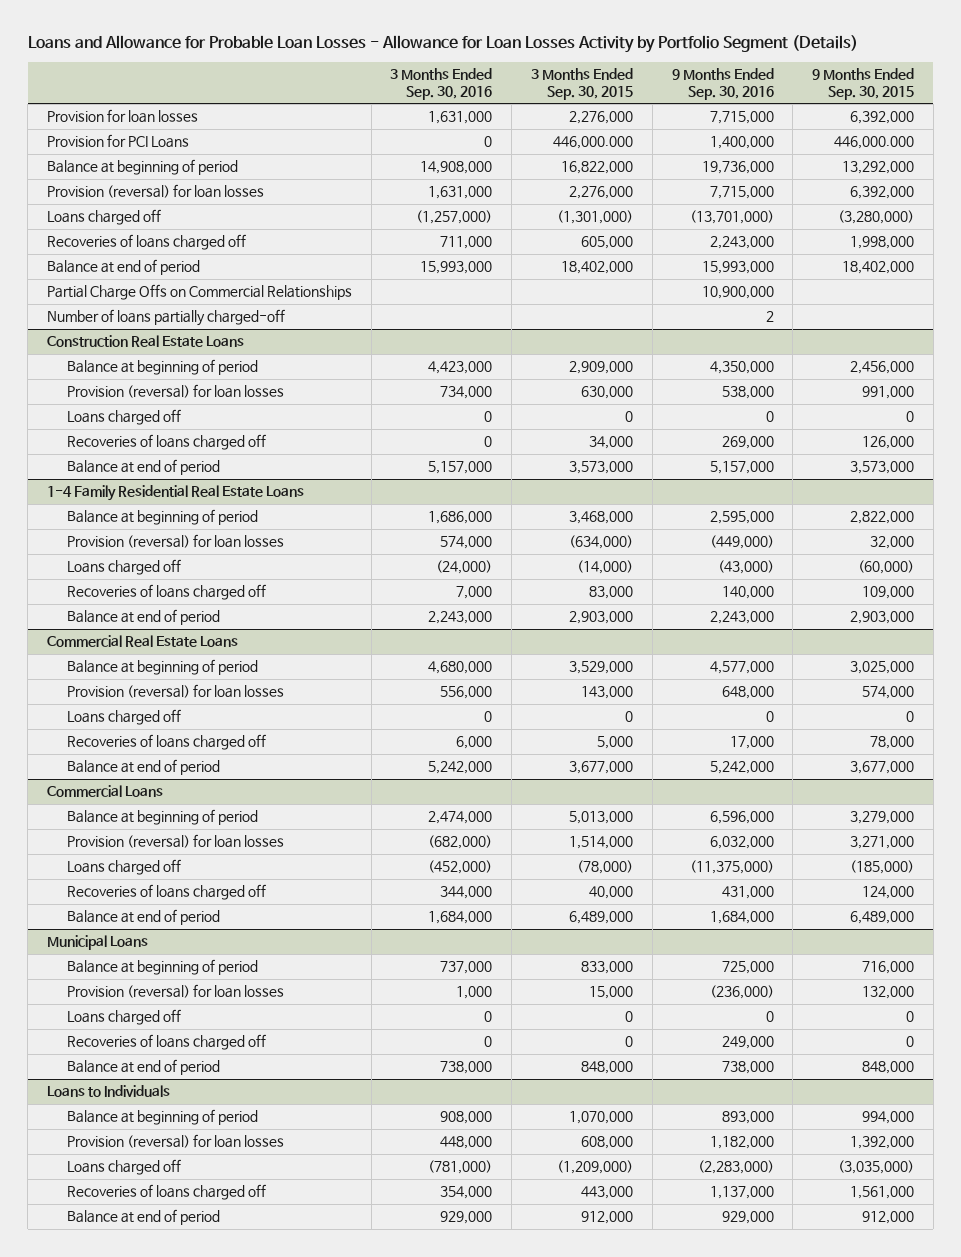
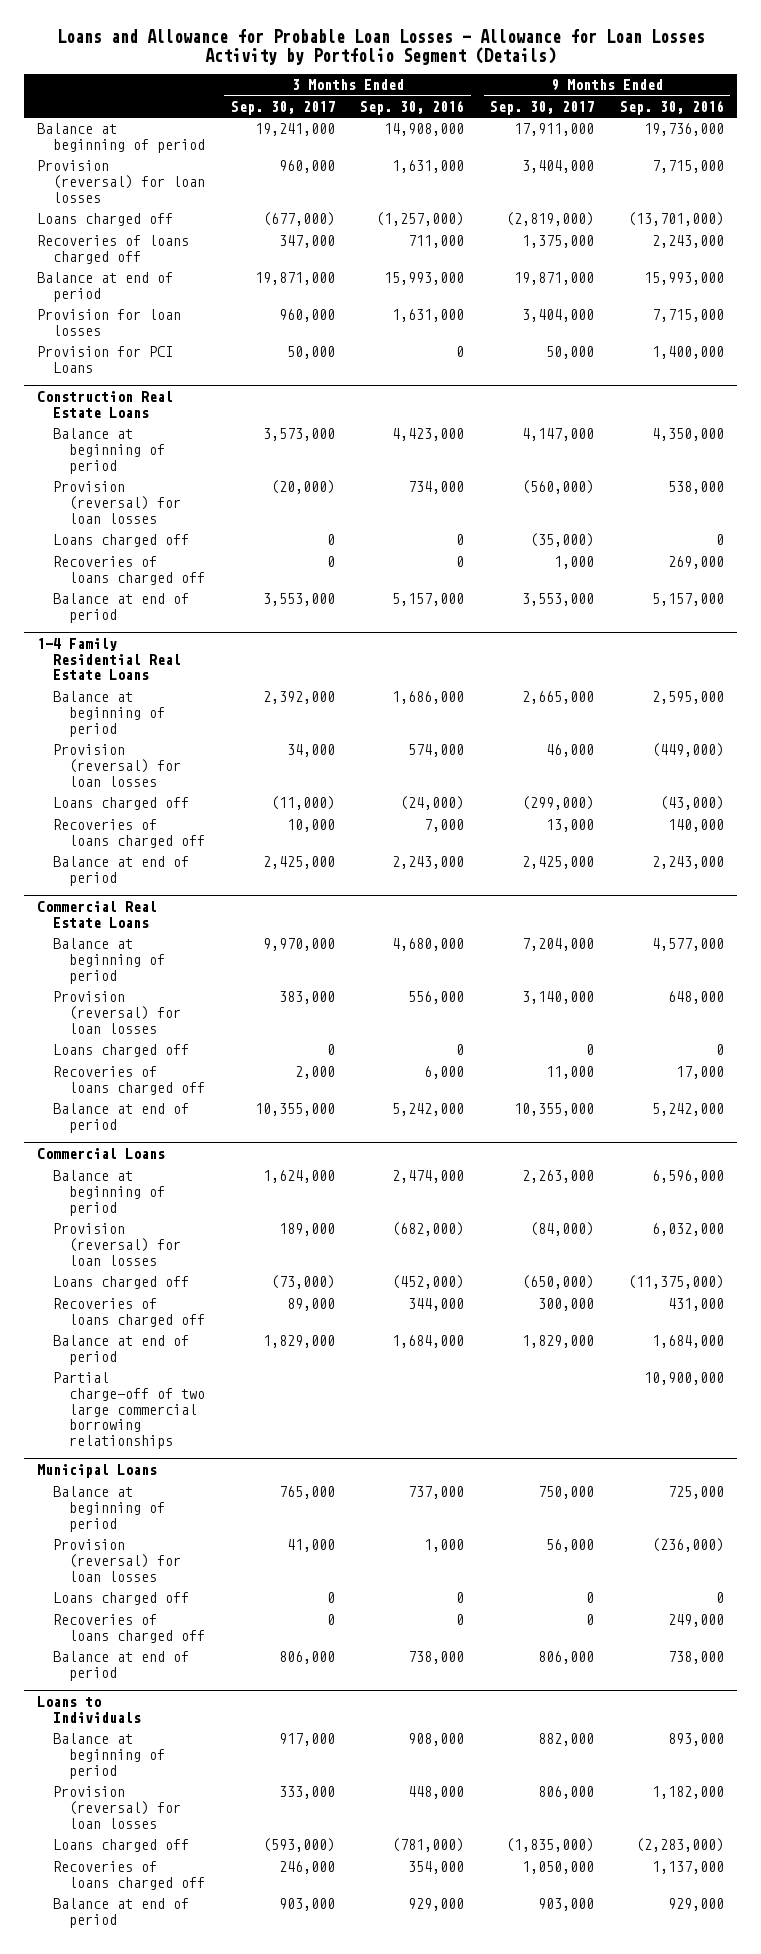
- | 3 Months Ended Sep. 30, 2016 | 3 Months Ended Sep. 30, 2015 | 9 Months Ended Sep. 30, 2016 | 9 Months Ended Sep. 30, 2015
+ | 3 Months Ended Sep. 30, 2017 | 3 Months Ended Sep. 30, 2016 | 9 Months Ended Sep. 30, 2017 | 9 Months Ended Sep. 30, 2016
- Partial Charge Offs on Commercial Relationships | | | 10,900,000 |
- Number of loans partially charged-off | | | 2 |
moved down: Provision for loan losses | 960,000 | 1,631,000 | 3,404,000 | 7,715,000
moved down: Provision for PCI Loans | 50,000 | 0 | 50,000 | 1,400,000
@ Commercial Loans
+ Partial charge-off of two large commercial borrowing relationships | | | | 10,900,000

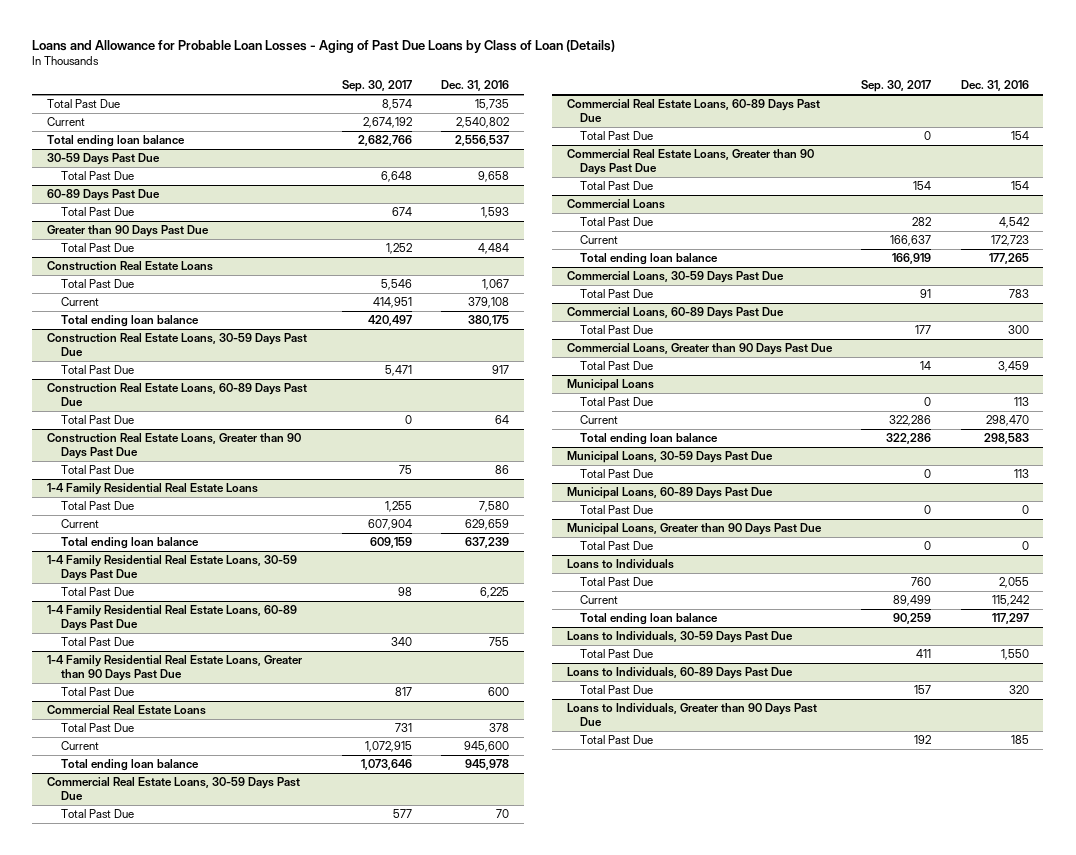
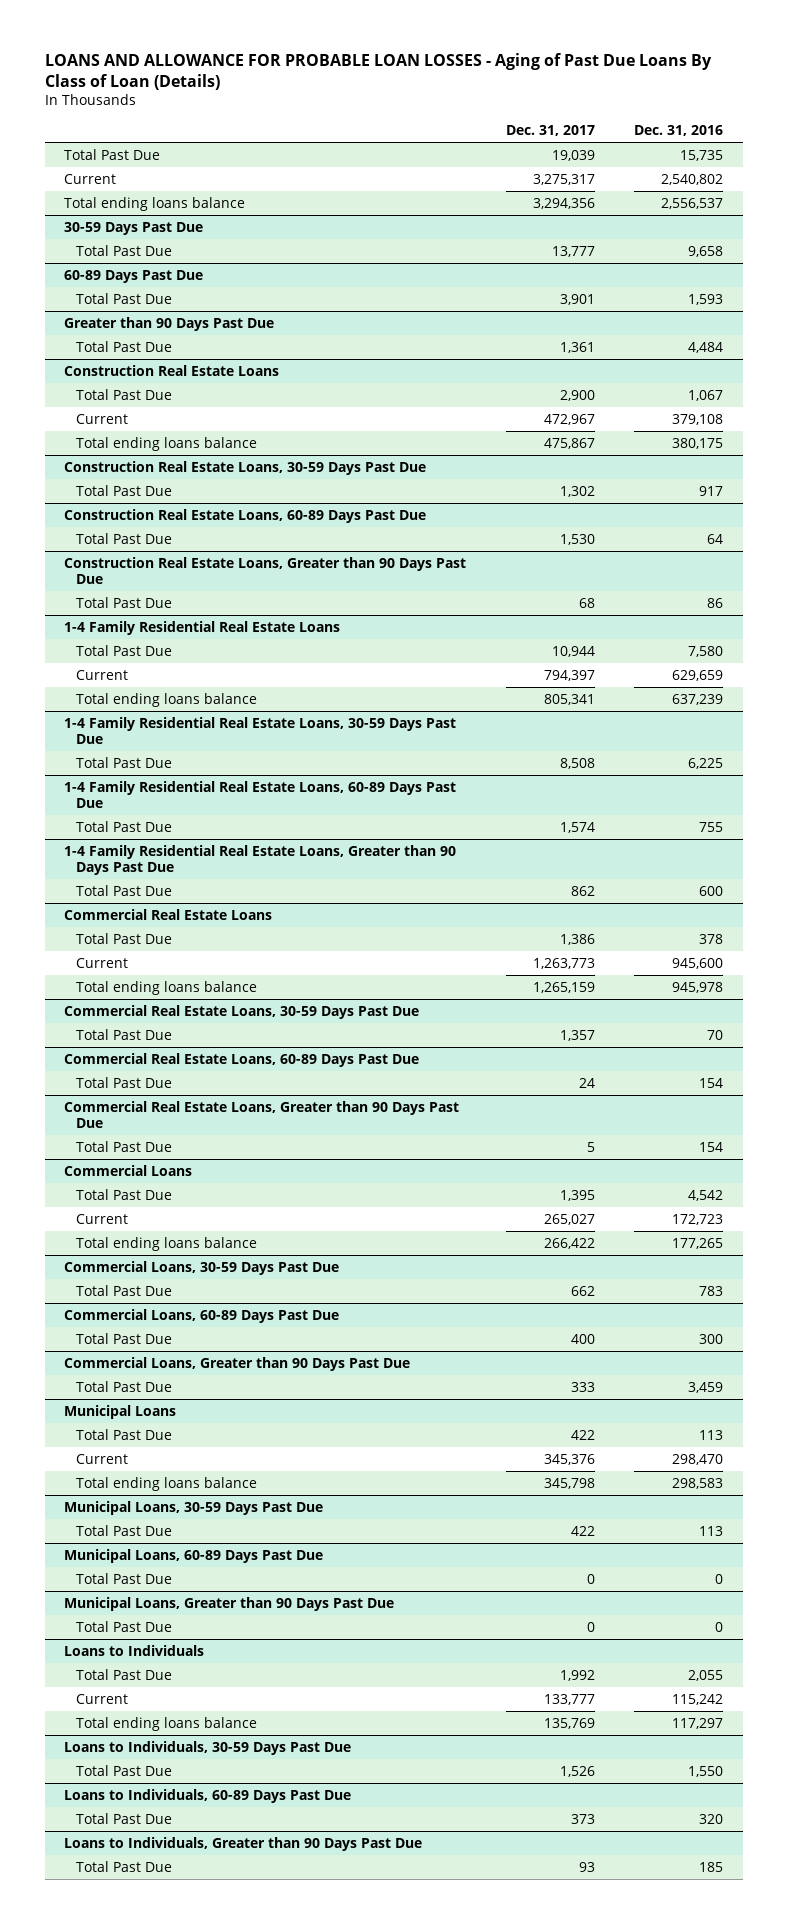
- Loans and Allowance for Probable Loan Losses - Aging of Past Due Loans by Class of Loan (Details)
+ LOANS AND ALLOWANCE FOR PROBABLE LOAN LOSSES - Aging of Past Due Loans By Class of Loan (Details)
- | Sep. 30, 2017 | Dec. 31, 2016
+ | Dec. 31, 2017 | Dec. 31, 2016
- Total ending loan balance | 2,682,766 | 2,556,537
+ Total ending loans balance | 3,294,356 | 2,556,537
@ Construction Real Estate Loans
- Total ending loan balance | 420,497 | 380,175
+ Total ending loans balance | 475,867 | 380,175
@ 1-4 Family Residential Real Estate Loans
- Total ending loan balance | 609,159 | 637,239
+ Total ending loans balance | 805,341 | 637,239
@ Commercial Real Estate Loans
- Total ending loan balance | 1,073,646 | 945,978
+ Total ending loans balance | 1,265,159 | 945,978
@ Commercial Loans
- Total ending loan balance | 166,919 | 177,265
+ Total ending loans balance | 266,422 | 177,265
@ Municipal Loans
- Total ending loan balance | 322,286 | 298,583
+ Total ending loans balance | 345,798 | 298,583
@ Loans to Individuals
- Total ending loan balance | 90,259 | 117,297
+ Total ending loans balance | 135,769 | 117,297

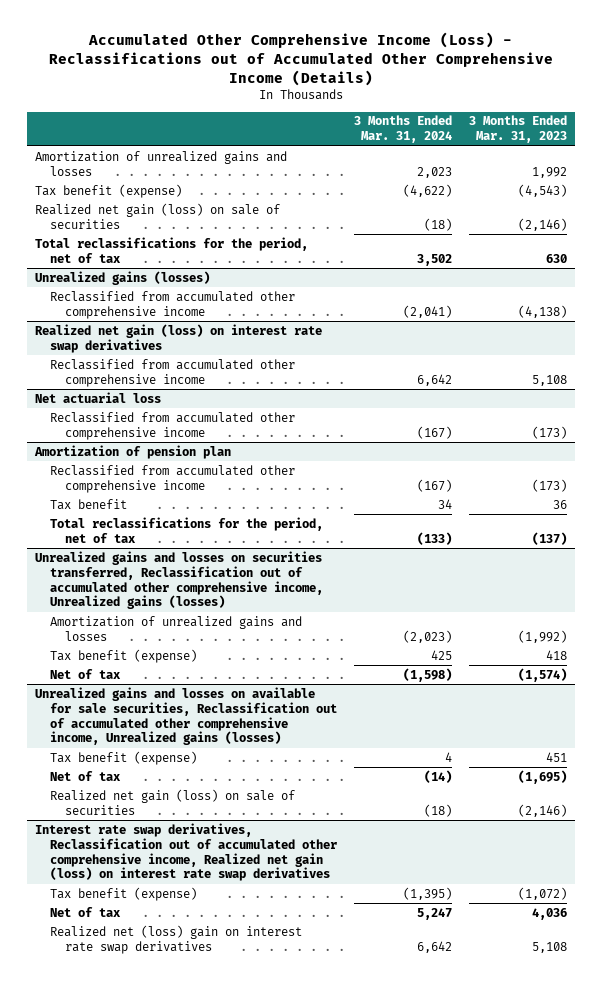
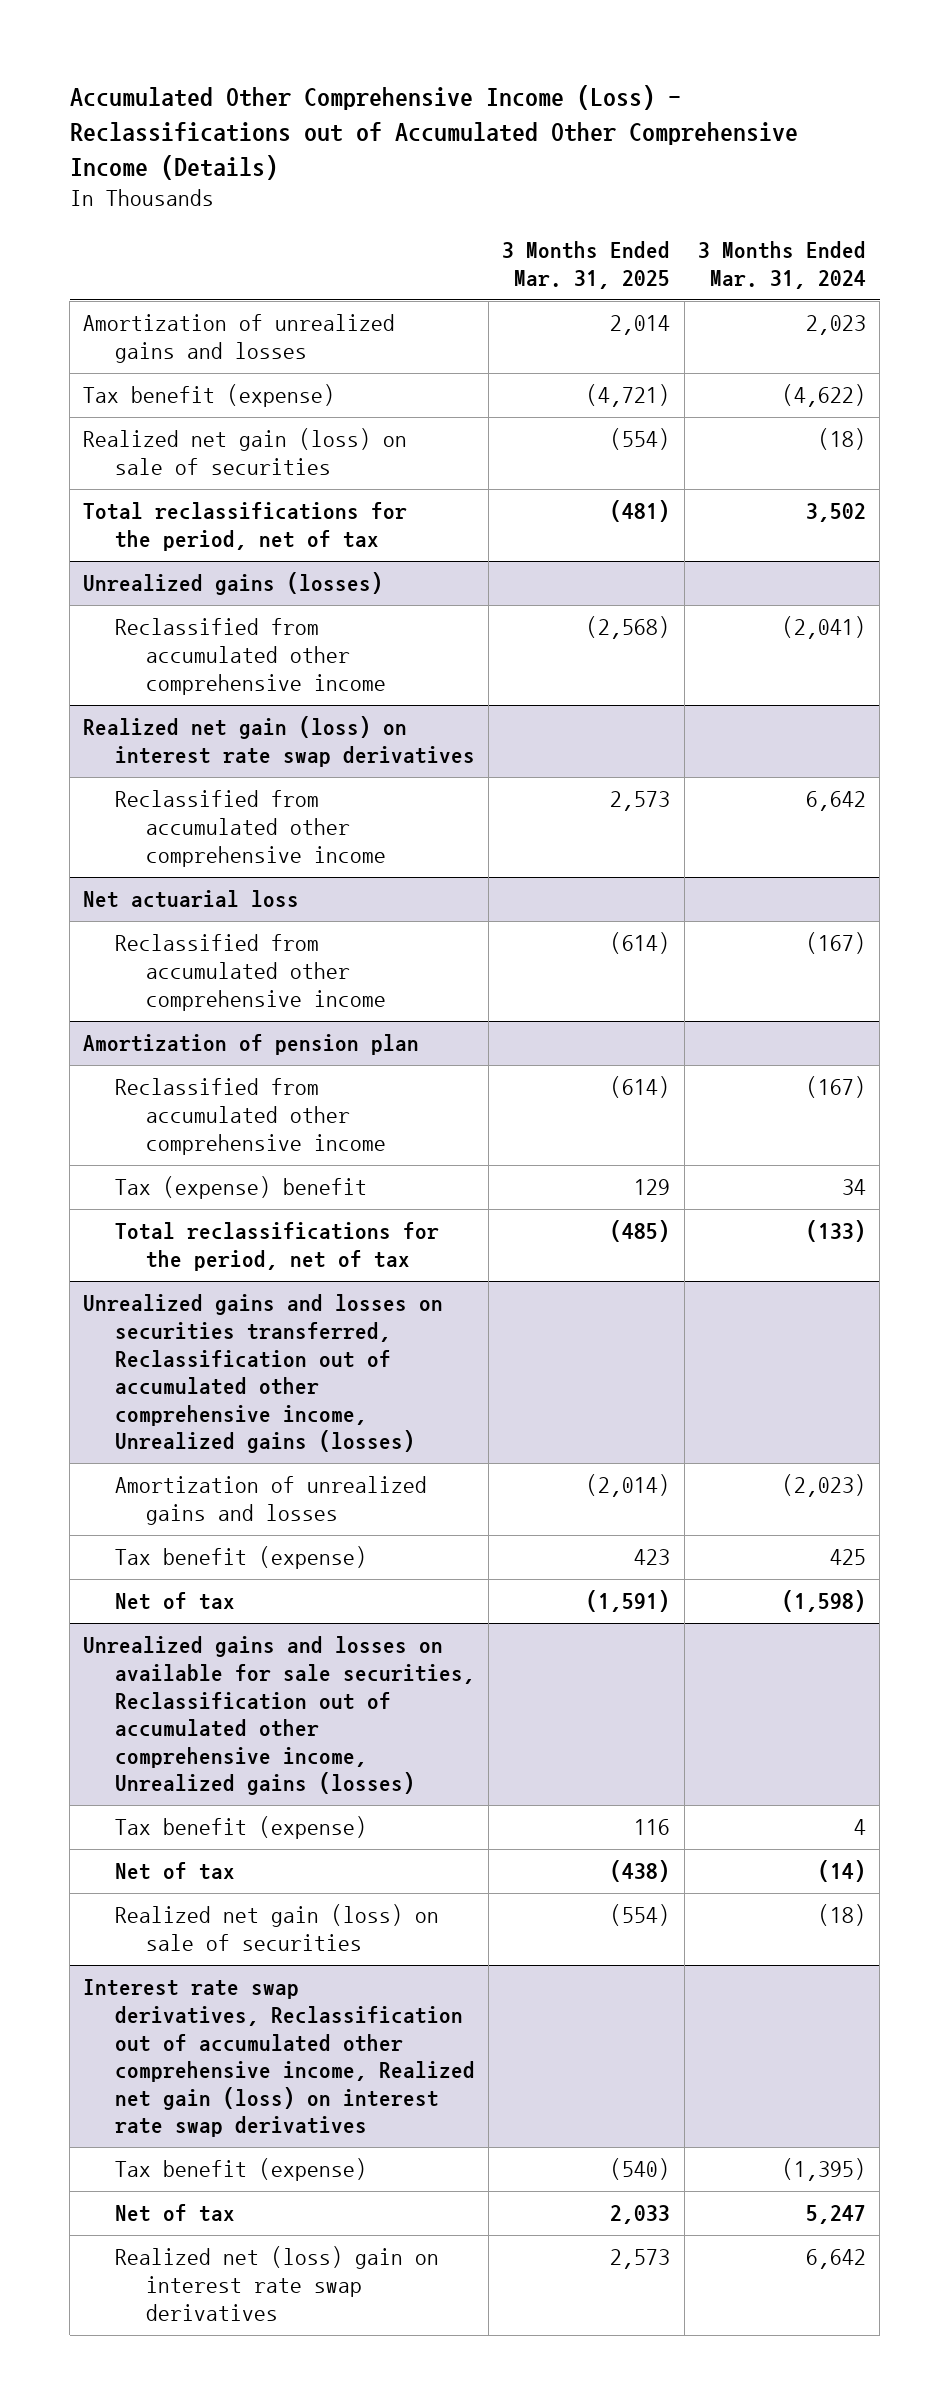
- | 3 Months Ended Mar. 31, 2024 | 3 Months Ended Mar. 31, 2023
+ | 3 Months Ended Mar. 31, 2025 | 3 Months Ended Mar. 31, 2024
@ Amortization of pension plan
- Tax benefit | 34 | 36
+ Tax (expense) benefit | 129 | 34

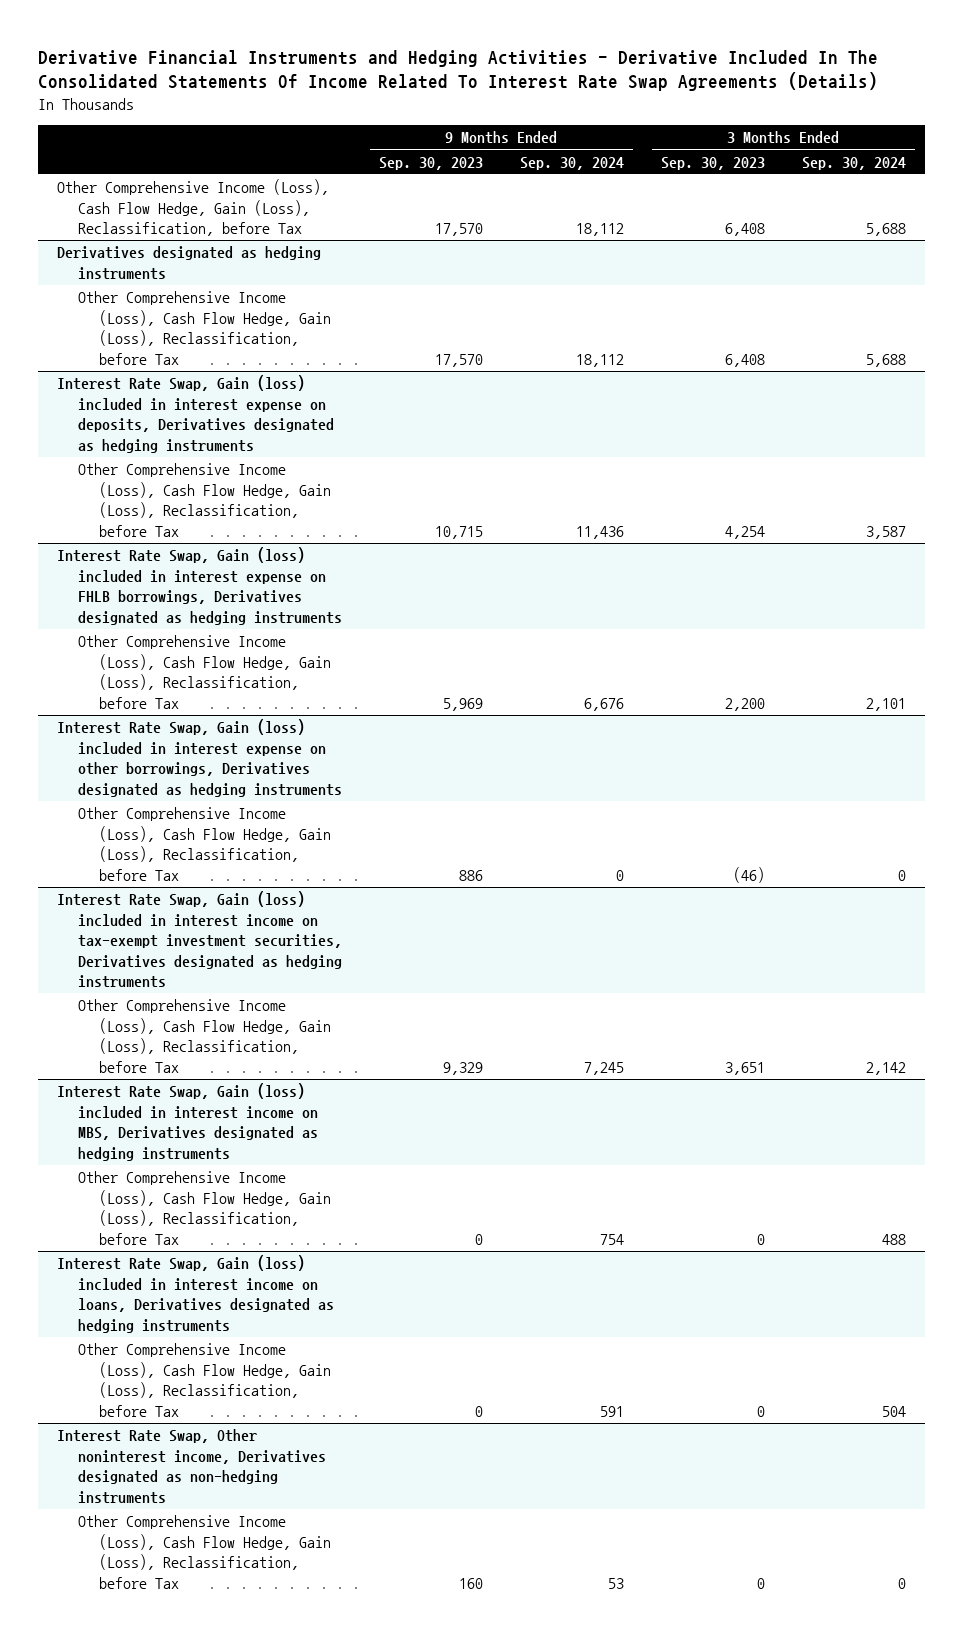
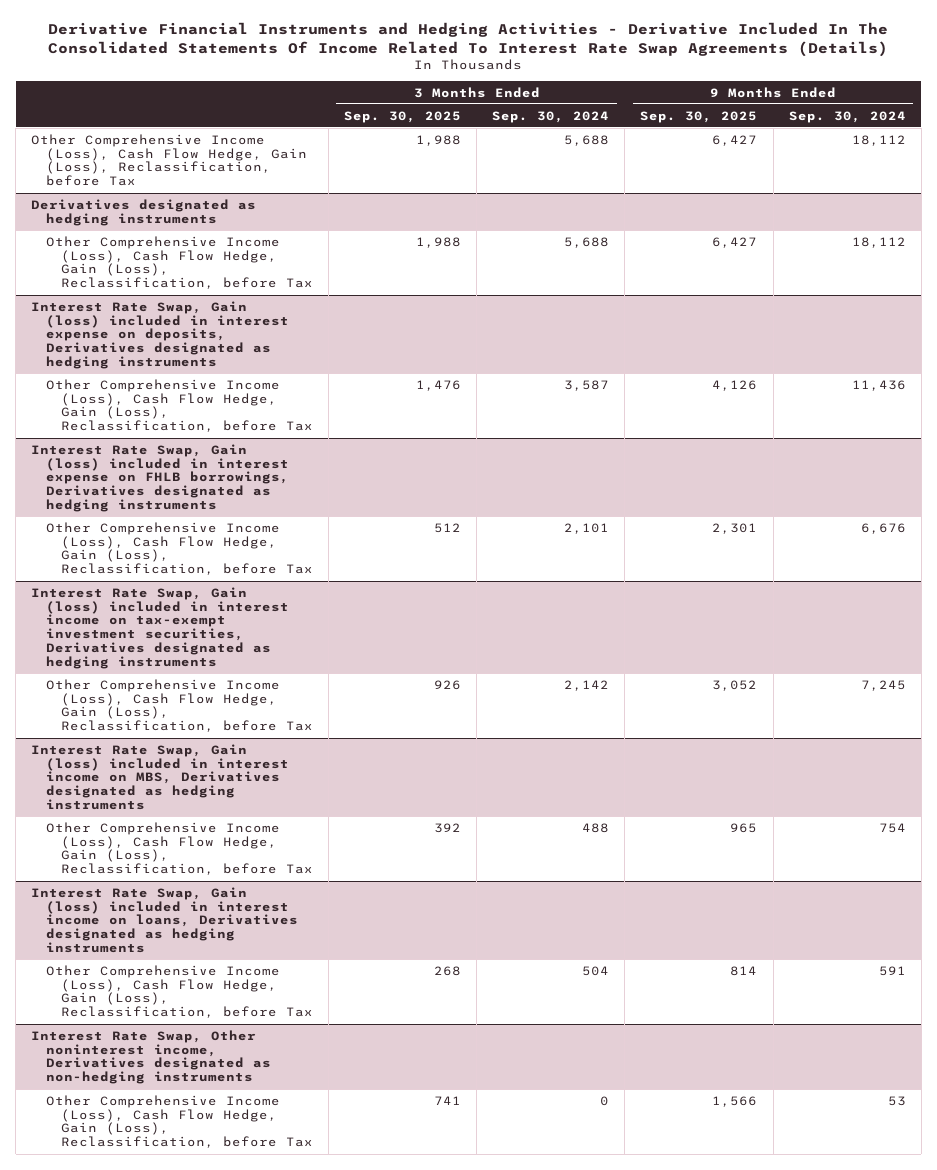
- | 9 Months Ended Sep. 30, 2023 | 9 Months Ended Sep. 30, 2024 | 3 Months Ended Sep. 30, 2023 | 3 Months Ended Sep. 30, 2024
+ | 3 Months Ended Sep. 30, 2025 | 3 Months Ended Sep. 30, 2024 | 9 Months Ended Sep. 30, 2025 | 9 Months Ended Sep. 30, 2024
- Interest Rate Swap, Gain (loss) included in interest expense on other borrowings, Derivatives designated as hedging instruments
- Other Comprehensive Income (Loss), Cash Flow Hedge, Gain (Loss), Reclassification, before Tax | 886 | 0 | (46) | 0

